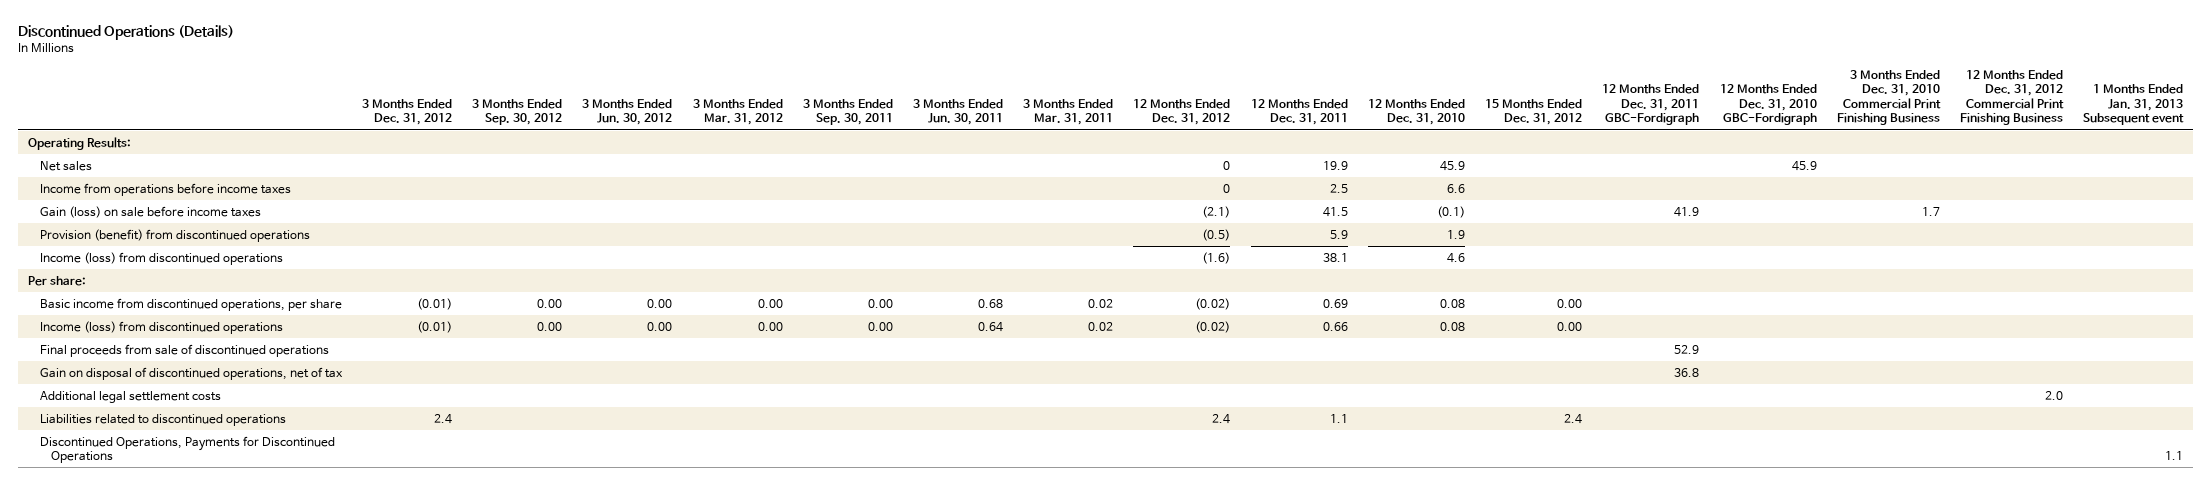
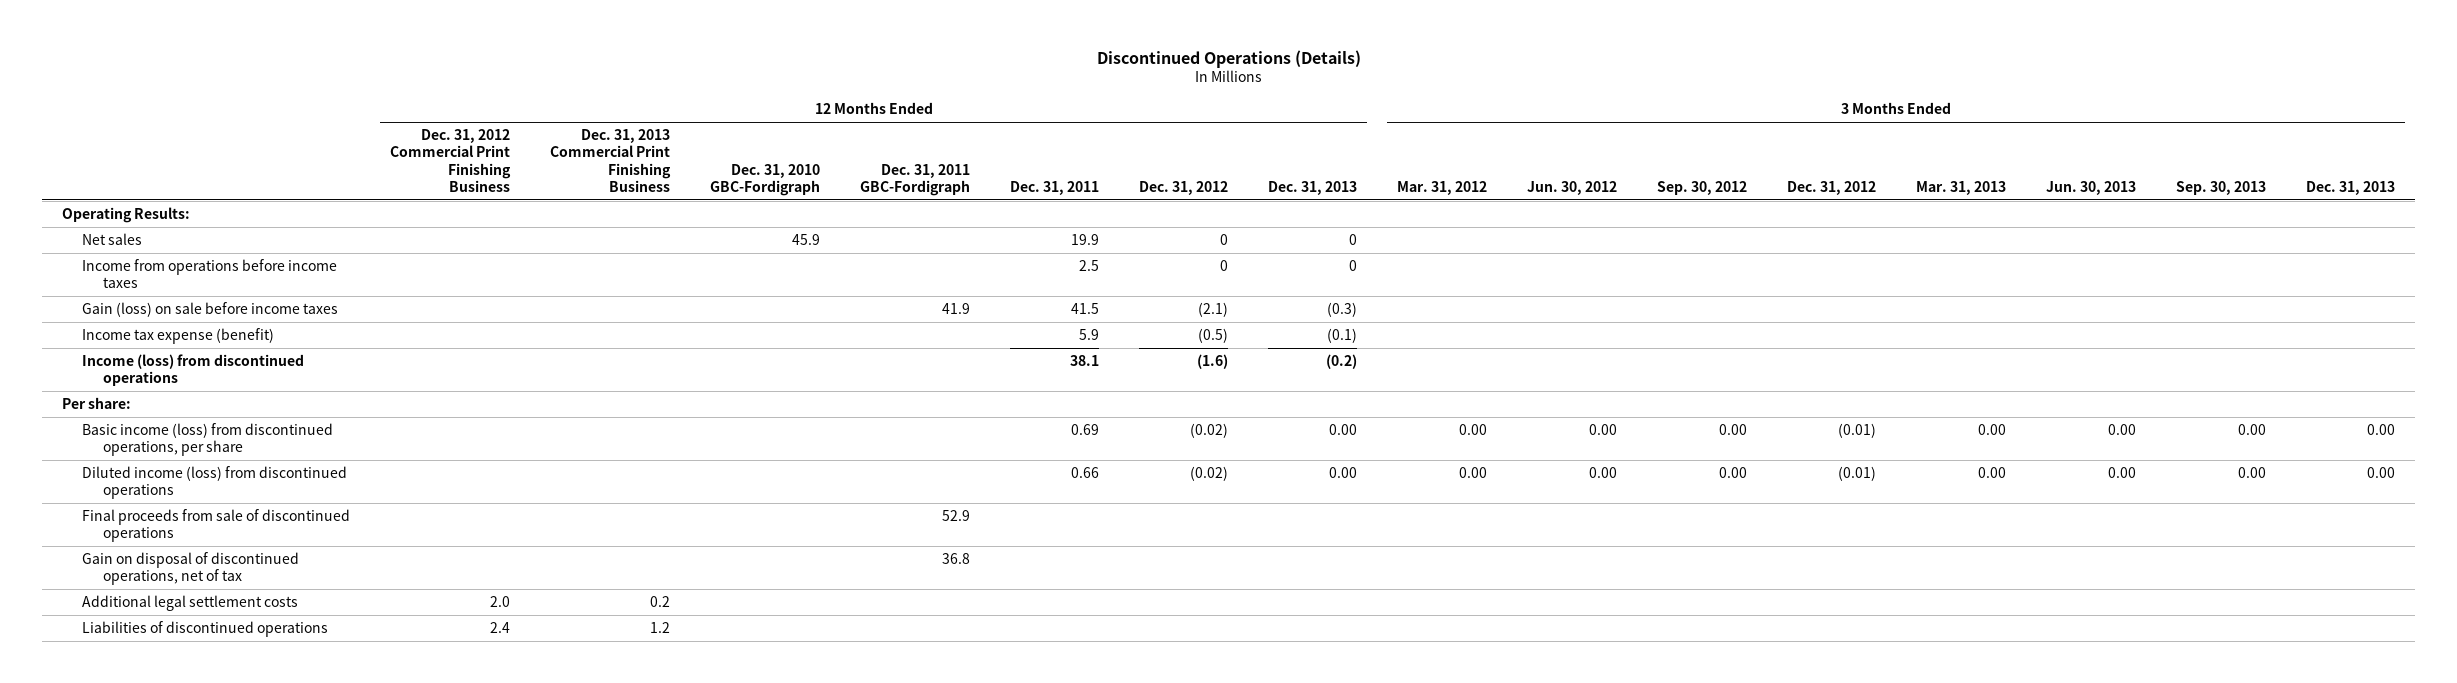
- | 3 Months Ended Dec. 31, 2012 | 3 Months Ended Sep. 30, 2012 | 3 Months Ended Jun. 30, 2012 | 3 Months Ended Mar. 31, 2012 | 3 Months Ended Sep. 30, 2011 | 3 Months Ended Jun. 30, 2011 | 3 Months Ended Mar. 31, 2011 | 12 Months Ended Dec. 31, 2012 | 12 Months Ended Dec. 31, 2011 | 12 Months Ended Dec. 31, 2010 | 15 Months Ended Dec. 31, 2012 | 12 Months Ended Dec. 31, 2011 GBC-Fordigraph | 12 Months Ended Dec. 31, 2010 GBC-Fordigraph | 3 Months Ended Dec. 31, 2010 Commercial Print Finishing Business | 12 Months Ended Dec. 31, 2012 Commercial Print Finishing Business | 1 Months Ended Jan. 31, 2013 Subsequent event
+ | 12 Months Ended Dec. 31, 2012 Commercial Print Finishing Business | 12 Months Ended Dec. 31, 2013 Commercial Print Finishing Business | 12 Months Ended Dec. 31, 2010 GBC-Fordigraph | 12 Months Ended Dec. 31, 2011 GBC-Fordigraph | 12 Months Ended Dec. 31, 2011 | 12 Months Ended Dec. 31, 2012 | 12 Months Ended Dec. 31, 2013 | 3 Months Ended Mar. 31, 2012 | 3 Months Ended Jun. 30, 2012 | 3 Months Ended Sep. 30, 2012 | 3 Months Ended Dec. 31, 2012 | 3 Months Ended Mar. 31, 2013 | 3 Months Ended Jun. 30, 2013 | 3 Months Ended Sep. 30, 2013 | 3 Months Ended Dec. 31, 2013
- Provision (benefit) from discontinued operations | | | | | | | | (0.5) | 5.9 | 1.9 | | | | | |
+ Income tax expense (benefit) | | | | | 5.9 | (0.5) | (0.1) | | | | | | | |
- Basic income from discontinued operations, per share | (0.01) | 0.00 | 0.00 | 0.00 | 0.00 | 0.68 | 0.02 | (0.02) | 0.69 | 0.08 | 0.00 | | | | |
- Income (loss) from discontinued operations | (0.01) | 0.00 | 0.00 | 0.00 | 0.00 | 0.64 | 0.02 | (0.02) | 0.66 | 0.08 | 0.00 | | | | |
+ Basic income (loss) from discontinued operations, per share | | | | | 0.69 | (0.02) | 0.00 | 0.00 | 0.00 | 0.00 | (0.01) | 0.00 | 0.00 | 0.00 | 0.00
+ Diluted income (loss) from discontinued operations | | | | | 0.66 | (0.02) | 0.00 | 0.00 | 0.00 | 0.00 | (0.01) | 0.00 | 0.00 | 0.00 | 0.00
- Liabilities related to discontinued operations | 2.4 | | | | | | | 2.4 | 1.1 | | 2.4 | | | | |
- Discontinued Operations, Payments for Discontinued Operations | | | | | | | | | | | | | | | | 1.1
+ Liabilities of discontinued operations | 2.4 | 1.2 | | | | | | | | | | | | |

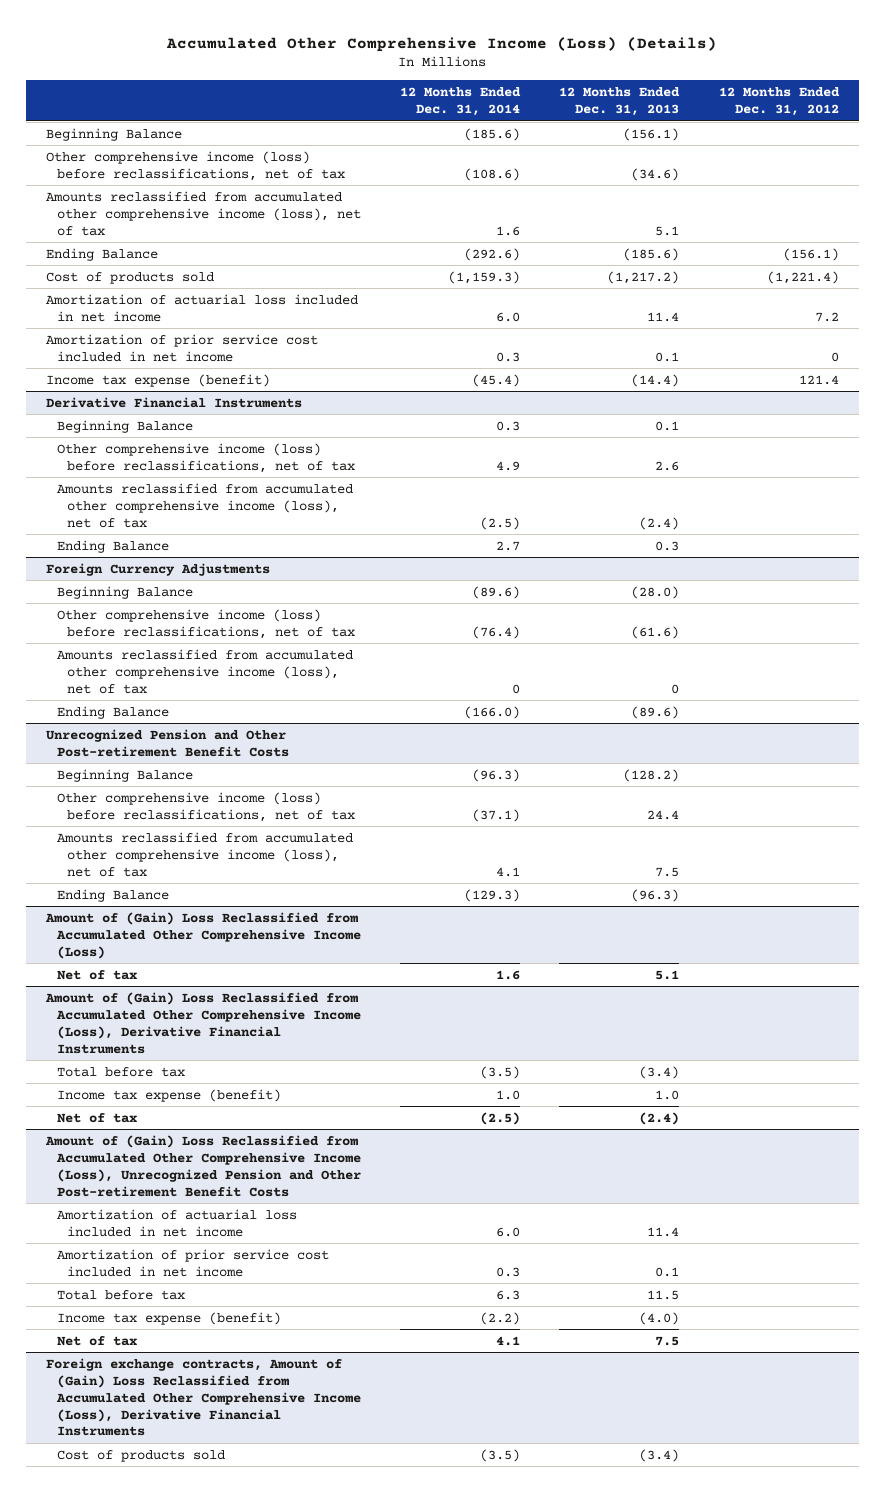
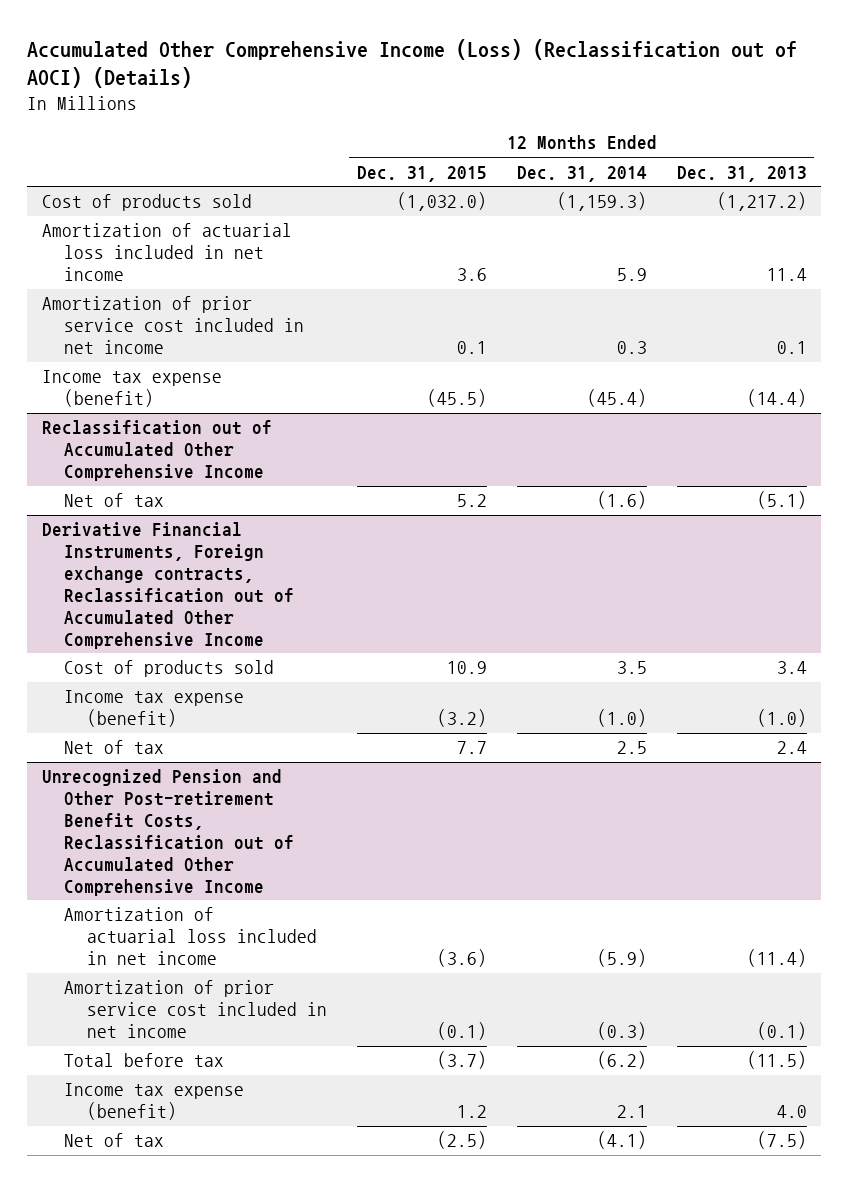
- Accumulated Other Comprehensive Income (Loss) (Details)
+ Accumulated Other Comprehensive Income (Loss) (Reclassification out of AOCI) (Details)
- | 12 Months Ended Dec. 31, 2014 | 12 Months Ended Dec. 31, 2013 | 12 Months Ended Dec. 31, 2012
+ | 12 Months Ended Dec. 31, 2015 | 12 Months Ended Dec. 31, 2014 | 12 Months Ended Dec. 31, 2013
- Beginning Balance | (185.6) | (156.1) |
- Other comprehensive income (loss) before reclassifications, net of tax | (108.6) | (34.6) |
- Amounts reclassified from accumulated other comprehensive income (loss), net of tax | 1.6 | 5.1 |
- Ending Balance | (292.6) | (185.6) | (156.1)
- Amortization of actuarial loss included in net income | 6.0 | 11.4 | 7.2
+ Amortization of actuarial loss included in net income | 3.6 | 5.9 | 11.4
- Derivative Financial Instruments
- Beginning Balance | 0.3 | 0.1 |
- Other comprehensive income (loss) before reclassifications, net of tax | 4.9 | 2.6 |
- Amounts reclassified from accumulated other comprehensive income (loss), net of tax | (2.5) | (2.4) |
- Ending Balance | 2.7 | 0.3 |
- Foreign Currency Adjustments
- Beginning Balance | (89.6) | (28.0) |
- Other comprehensive income (loss) before reclassifications, net of tax | (76.4) | (61.6) |
- Amounts reclassified from accumulated other comprehensive income (loss), net of tax | 0 | 0 |
- Ending Balance | (166.0) | (89.6) |
- Unrecognized Pension and Other Post-retirement Benefit Costs
- Beginning Balance | (96.3) | (128.2) |
- Other comprehensive income (loss) before reclassifications, net of tax | (37.1) | 24.4 |
- Amounts reclassified from accumulated other comprehensive income (loss), net of tax | 4.1 | 7.5 |
- Ending Balance | (129.3) | (96.3) |
- Amount of (Gain) Loss Reclassified from Accumulated Other Comprehensive Income (Loss)
- Net of tax | 1.6 | 5.1 |
- Amount of (Gain) Loss Reclassified from Accumulated Other Comprehensive Income (Loss), Derivative Financial Instruments
- Total before tax | (3.5) | (3.4) |
- Income tax expense (benefit) | 1.0 | 1.0 |
- Net of tax | (2.5) | (2.4) |
- Amount of (Gain) Loss Reclassified from Accumulated Other Comprehensive Income (Loss), Unrecognized Pension and Other Post-retirement Benefit Costs
- Amortization of actuarial loss included in net income | 6.0 | 11.4 |
- Amortization of prior service cost included in net income | 0.3 | 0.1 |
- Total before tax | 6.3 | 11.5 |
- Income tax expense (benefit) | (2.2) | (4.0) |
- Net of tax | 4.1 | 7.5 |
- Foreign exchange contracts, Amount of (Gain) Loss Reclassified from Accumulated Other Comprehensive Income (Loss), Derivative Financial Instruments
- Cost of products sold | (3.5) | (3.4) |
+ Reclassification out of Accumulated Other Comprehensive Income
+ Net of tax | 5.2 | (1.6) | (5.1)
+ Derivative Financial Instruments, Foreign exchange contracts, Reclassification out of Accumulated Other Comprehensive Income
+ Cost of products sold | 10.9 | 3.5 | 3.4
+ Income tax expense (benefit) | (3.2) | (1.0) | (1.0)
+ Net of tax | 7.7 | 2.5 | 2.4
+ Unrecognized Pension and Other Post-retirement Benefit Costs, Reclassification out of Accumulated Other Comprehensive Income
+ Amortization of actuarial loss included in net income | (3.6) | (5.9) | (11.4)
+ Amortization of prior service cost included in net income | (0.1) | (0.3) | (0.1)
+ Total before tax | (3.7) | (6.2) | (11.5)
+ Income tax expense (benefit) | 1.2 | 2.1 | 4.0
+ Net of tax | (2.5) | (4.1) | (7.5)

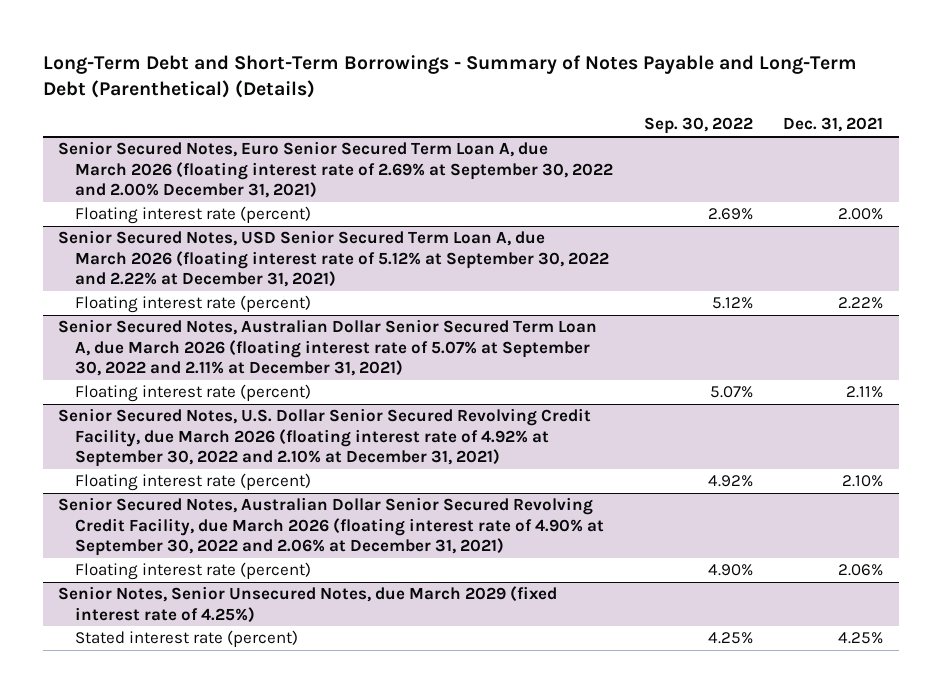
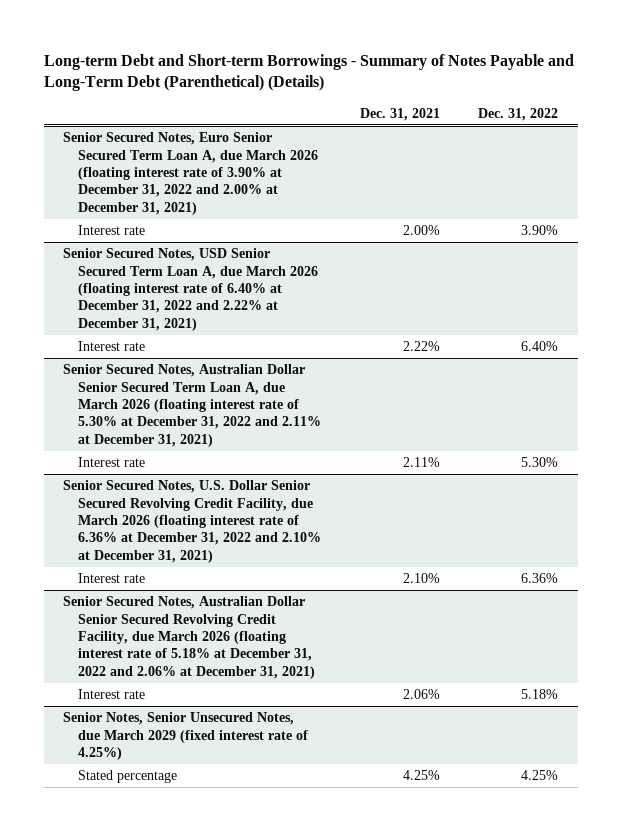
- Long-Term Debt and Short-Term Borrowings - Summary of Notes Payable and Long-Term Debt (Parenthetical) (Details)
+ Long-term Debt and Short-term Borrowings - Summary of Notes Payable and Long-Term Debt (Parenthetical) (Details)
- | Sep. 30, 2022 | Dec. 31, 2021
+ | Dec. 31, 2021 | Dec. 31, 2022
- Senior Secured Notes, Euro Senior Secured Term Loan A, due March 2026 (floating interest rate of 2.69% at September 30, 2022 and 2.00% December 31, 2021)
- Floating interest rate (percent) | 2.69% | 2.00%
- Senior Secured Notes, USD Senior Secured Term Loan A, due March 2026 (floating interest rate of 5.12% at September 30, 2022 and 2.22% at December 31, 2021)
- Floating interest rate (percent) | 5.12% | 2.22%
- Senior Secured Notes, Australian Dollar Senior Secured Term Loan A, due March 2026 (floating interest rate of 5.07% at September 30, 2022 and 2.11% at December 31, 2021)
- Floating interest rate (percent) | 5.07% | 2.11%
- Senior Secured Notes, U.S. Dollar Senior Secured Revolving Credit Facility, due March 2026 (floating interest rate of 4.92% at September 30, 2022 and 2.10% at December 31, 2021)
- Floating interest rate (percent) | 4.92% | 2.10%
- Senior Secured Notes, Australian Dollar Senior Secured Revolving Credit Facility, due March 2026 (floating interest rate of 4.90% at September 30, 2022 and 2.06% at December 31, 2021)
- Floating interest rate (percent) | 4.90% | 2.06%
+ Senior Secured Notes, Euro Senior Secured Term Loan A, due March 2026 (floating interest rate of 3.90% at December 31, 2022 and 2.00% at December 31, 2021)
+ Interest rate | 2.00% | 3.90%
+ Senior Secured Notes, USD Senior Secured Term Loan A, due March 2026 (floating interest rate of 6.40% at December 31, 2022 and 2.22% at December 31, 2021)
+ Interest rate | 2.22% | 6.40%
+ Senior Secured Notes, Australian Dollar Senior Secured Term Loan A, due March 2026 (floating interest rate of 5.30% at December 31, 2022 and 2.11% at December 31, 2021)
+ Interest rate | 2.11% | 5.30%
+ Senior Secured Notes, U.S. Dollar Senior Secured Revolving Credit Facility, due March 2026 (floating interest rate of 6.36% at December 31, 2022 and 2.10% at December 31, 2021)
+ Interest rate | 2.10% | 6.36%
+ Senior Secured Notes, Australian Dollar Senior Secured Revolving Credit Facility, due March 2026 (floating interest rate of 5.18% at December 31, 2022 and 2.06% at December 31, 2021)
+ Interest rate | 2.06% | 5.18%
@ Senior Notes, Senior Unsecured Notes, due March 2029 (fixed interest rate of 4.25%)
- Stated interest rate (percent) | 4.25% | 4.25%
+ Stated percentage | 4.25% | 4.25%

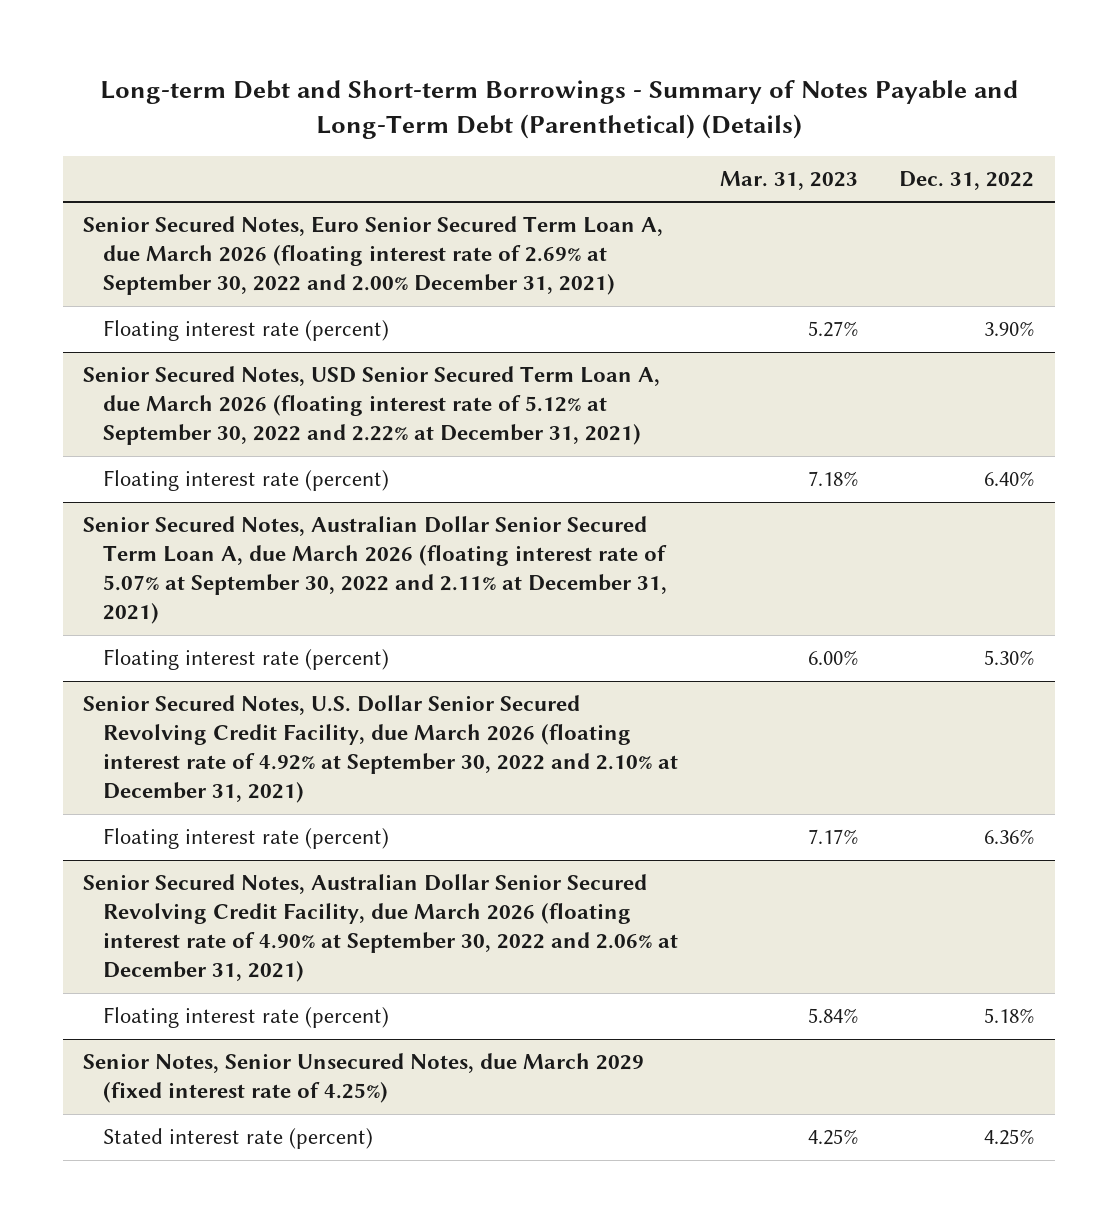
- | Dec. 31, 2021 | Dec. 31, 2022
+ | Mar. 31, 2023 | Dec. 31, 2022
- Senior Secured Notes, Euro Senior Secured Term Loan A, due March 2026 (floating interest rate of 3.90% at December 31, 2022 and 2.00% at December 31, 2021)
- Interest rate | 2.00% | 3.90%
- Senior Secured Notes, USD Senior Secured Term Loan A, due March 2026 (floating interest rate of 6.40% at December 31, 2022 and 2.22% at December 31, 2021)
- Interest rate | 2.22% | 6.40%
- Senior Secured Notes, Australian Dollar Senior Secured Term Loan A, due March 2026 (floating interest rate of 5.30% at December 31, 2022 and 2.11% at December 31, 2021)
- Interest rate | 2.11% | 5.30%
- Senior Secured Notes, U.S. Dollar Senior Secured Revolving Credit Facility, due March 2026 (floating interest rate of 6.36% at December 31, 2022 and 2.10% at December 31, 2021)
- Interest rate | 2.10% | 6.36%
- Senior Secured Notes, Australian Dollar Senior Secured Revolving Credit Facility, due March 2026 (floating interest rate of 5.18% at December 31, 2022 and 2.06% at December 31, 2021)
- Interest rate | 2.06% | 5.18%
+ Senior Secured Notes, Euro Senior Secured Term Loan A, due March 2026 (floating interest rate of 2.69% at September 30, 2022 and 2.00% December 31, 2021)
+ Floating interest rate (percent) | 5.27% | 3.90%
+ Senior Secured Notes, USD Senior Secured Term Loan A, due March 2026 (floating interest rate of 5.12% at September 30, 2022 and 2.22% at December 31, 2021)
+ Floating interest rate (percent) | 7.18% | 6.40%
+ Senior Secured Notes, Australian Dollar Senior Secured Term Loan A, due March 2026 (floating interest rate of 5.07% at September 30, 2022 and 2.11% at December 31, 2021)
+ Floating interest rate (percent) | 6.00% | 5.30%
+ Senior Secured Notes, U.S. Dollar Senior Secured Revolving Credit Facility, due March 2026 (floating interest rate of 4.92% at September 30, 2022 and 2.10% at December 31, 2021)
+ Floating interest rate (percent) | 7.17% | 6.36%
+ Senior Secured Notes, Australian Dollar Senior Secured Revolving Credit Facility, due March 2026 (floating interest rate of 4.90% at September 30, 2022 and 2.06% at December 31, 2021)
+ Floating interest rate (percent) | 5.84% | 5.18%
@ Senior Notes, Senior Unsecured Notes, due March 2029 (fixed interest rate of 4.25%)
- Stated percentage | 4.25% | 4.25%
+ Stated interest rate (percent) | 4.25% | 4.25%

